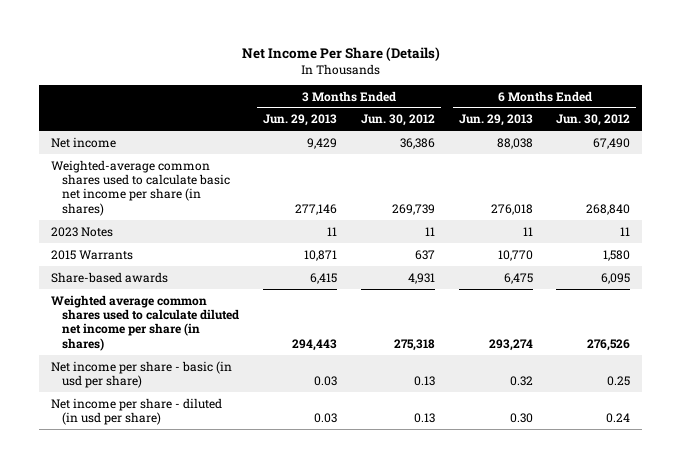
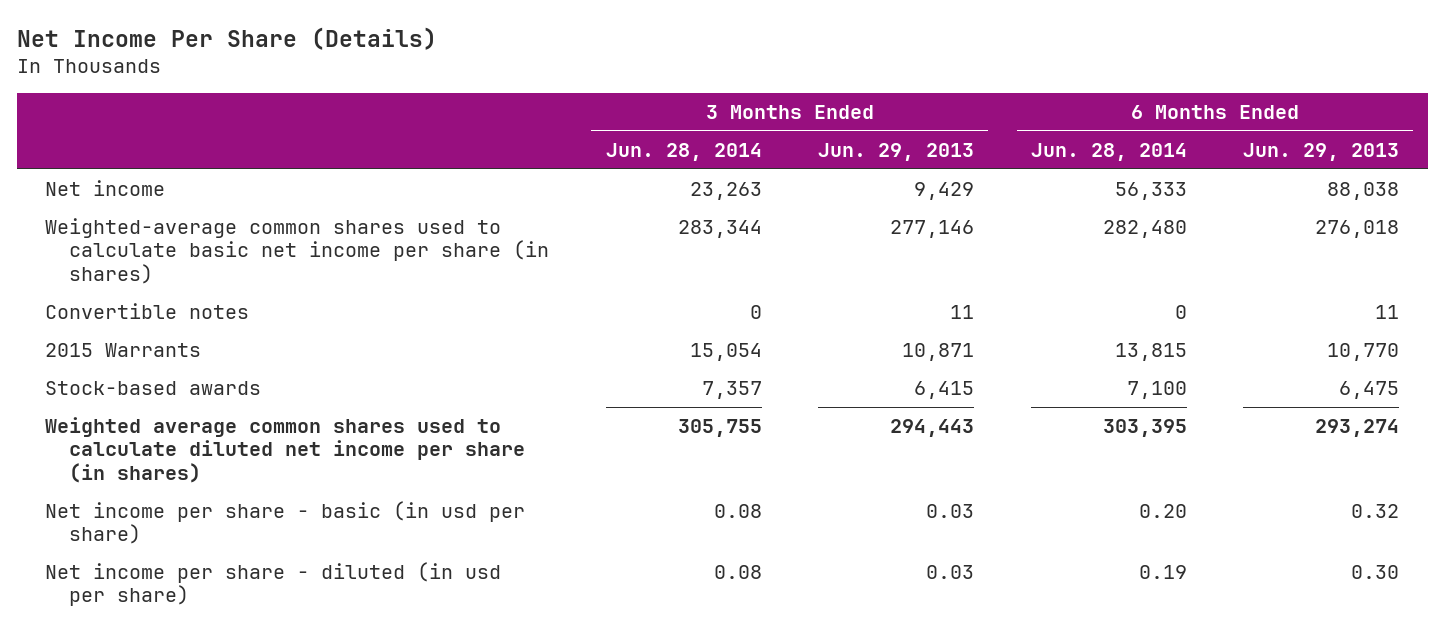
- | 3 Months Ended Jun. 29, 2013 | 3 Months Ended Jun. 30, 2012 | 6 Months Ended Jun. 29, 2013 | 6 Months Ended Jun. 30, 2012
+ | 3 Months Ended Jun. 28, 2014 | 3 Months Ended Jun. 29, 2013 | 6 Months Ended Jun. 28, 2014 | 6 Months Ended Jun. 29, 2013
- 2023 Notes | 11 | 11 | 11 | 11
+ Convertible notes | 0 | 11 | 0 | 11
- Share-based awards | 6,415 | 4,931 | 6,475 | 6,095
+ Stock-based awards | 7,357 | 6,415 | 7,100 | 6,475

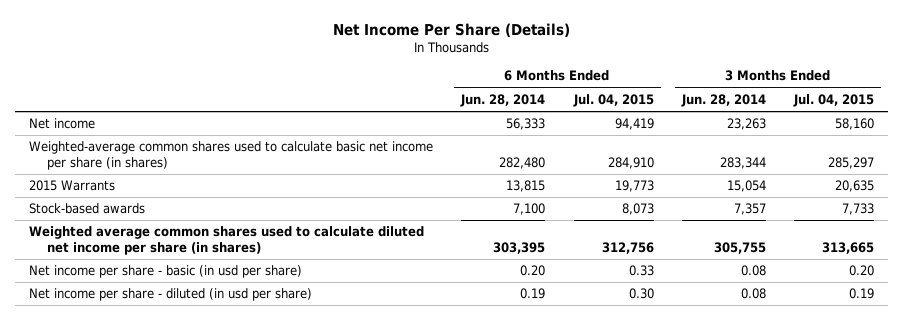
- | 3 Months Ended Jun. 28, 2014 | 3 Months Ended Jun. 29, 2013 | 6 Months Ended Jun. 28, 2014 | 6 Months Ended Jun. 29, 2013
+ | 6 Months Ended Jun. 28, 2014 | 6 Months Ended Jul. 04, 2015 | 3 Months Ended Jun. 28, 2014 | 3 Months Ended Jul. 04, 2015
- Convertible notes | 0 | 11 | 0 | 11

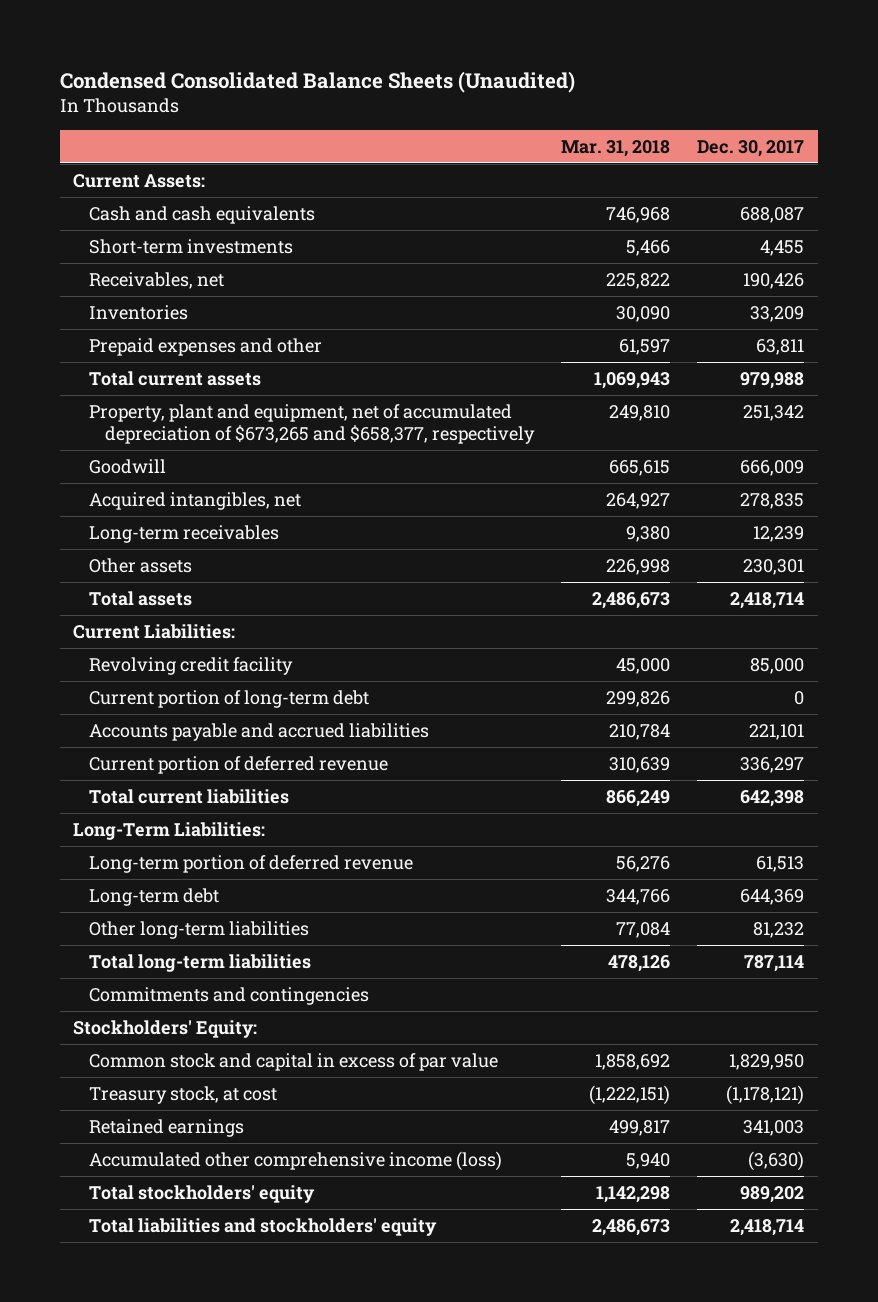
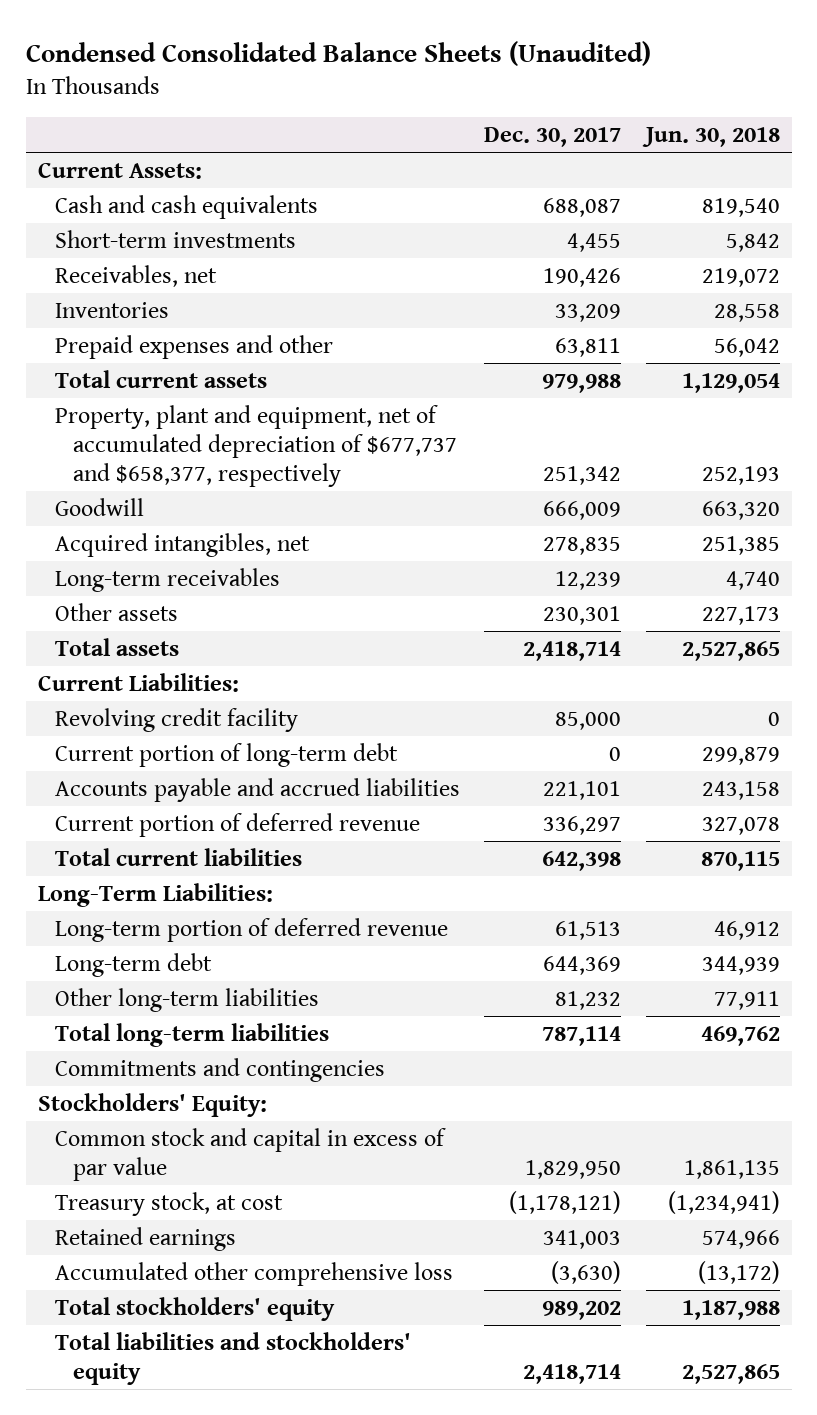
- | Mar. 31, 2018 | Dec. 30, 2017
+ | Dec. 30, 2017 | Jun. 30, 2018
- Property, plant and equipment, net of accumulated depreciation of $673,265 and $658,377, respectively | 249,810 | 251,342
+ Property, plant and equipment, net of accumulated depreciation of $677,737 and $658,377, respectively | 251,342 | 252,193
- Accumulated other comprehensive income (loss) | 5,940 | (3,630)
+ Accumulated other comprehensive loss | (3,630) | (13,172)

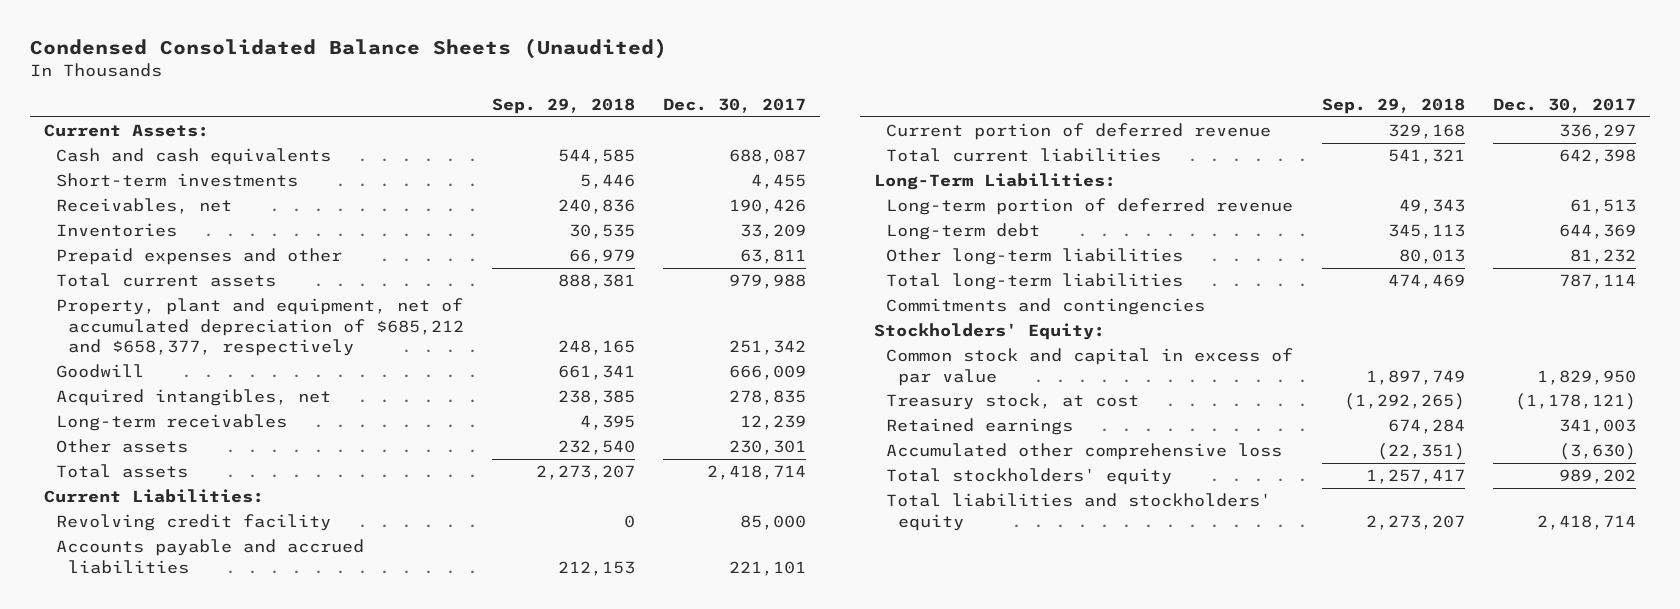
- | Dec. 30, 2017 | Jun. 30, 2018
+ | Sep. 29, 2018 | Dec. 30, 2017
- Property, plant and equipment, net of accumulated depreciation of $677,737 and $658,377, respectively | 251,342 | 252,193
+ Property, plant and equipment, net of accumulated depreciation of $685,212 and $658,377, respectively | 248,165 | 251,342
- Current portion of long-term debt | 0 | 299,879

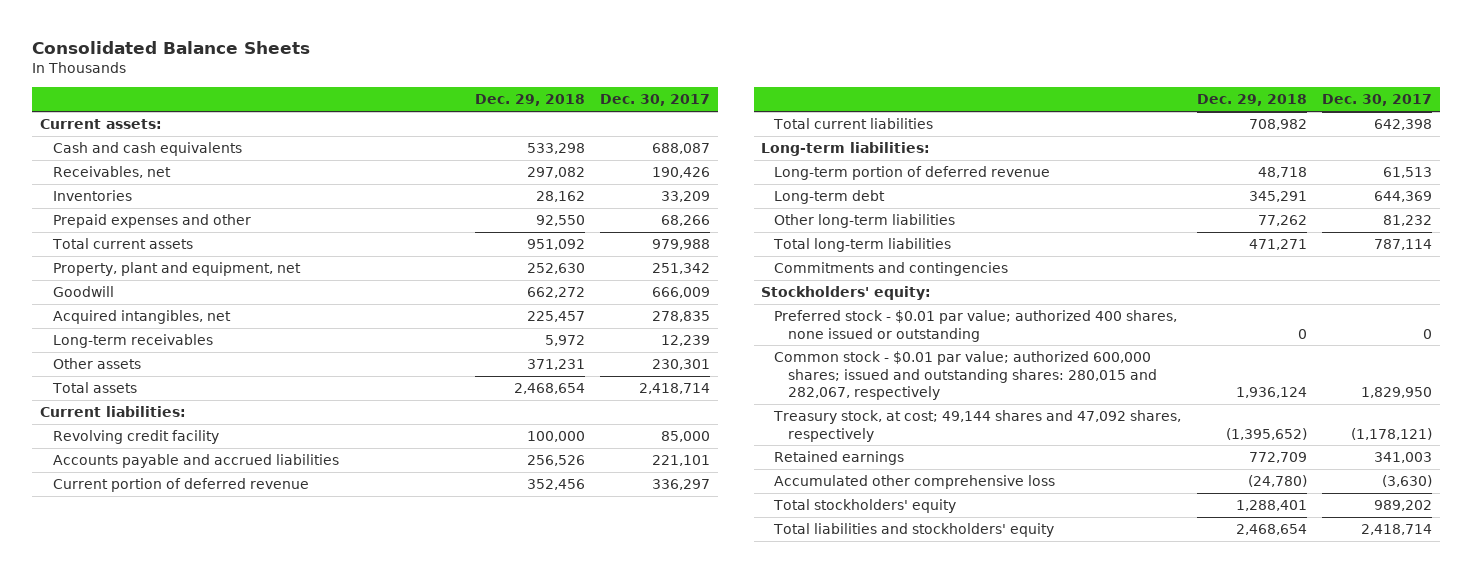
- Condensed Consolidated Balance Sheets (Unaudited)
+ Consolidated Balance Sheets
- | Sep. 29, 2018 | Dec. 30, 2017
+ | Dec. 29, 2018 | Dec. 30, 2017
- Current Assets:
+ Current assets:
- Short-term investments | 5,446 | 4,455
- Prepaid expenses and other | 66,979 | 63,811
+ Prepaid expenses and other | 92,550 | 68,266
- Property, plant and equipment, net of accumulated depreciation of $685,212 and $658,377, respectively | 248,165 | 251,342
+ Property, plant and equipment, net | 252,630 | 251,342
- Current Liabilities:
+ Current liabilities:
- Long-Term Liabilities:
+ Long-term liabilities:
- Stockholders' Equity:
- Common stock and capital in excess of par value | 1,897,749 | 1,829,950
- Treasury stock, at cost | (1,292,265) | (1,178,121)
+ Stockholders' equity:
+ Preferred stock - $0.01 par value; authorized 400 shares, none issued or outstanding | 0 | 0
+ Common stock - $0.01 par value; authorized 600,000 shares; issued and outstanding shares: 280,015 and 282,067, respectively | 1,936,124 | 1,829,950
+ Treasury stock, at cost; 49,144 shares and 47,092 shares, respectively | (1,395,652) | (1,178,121)

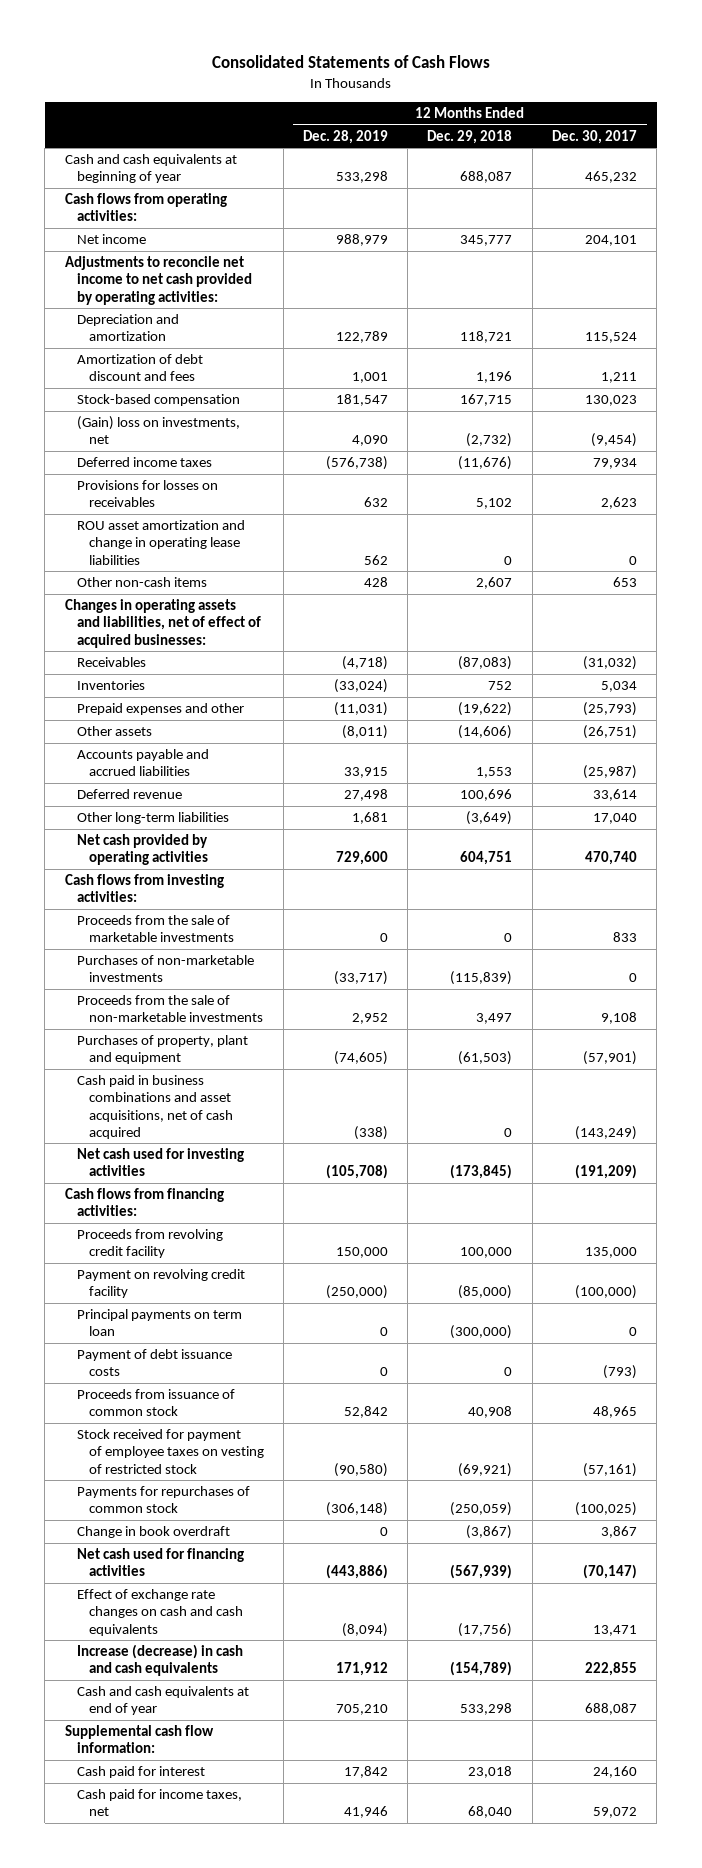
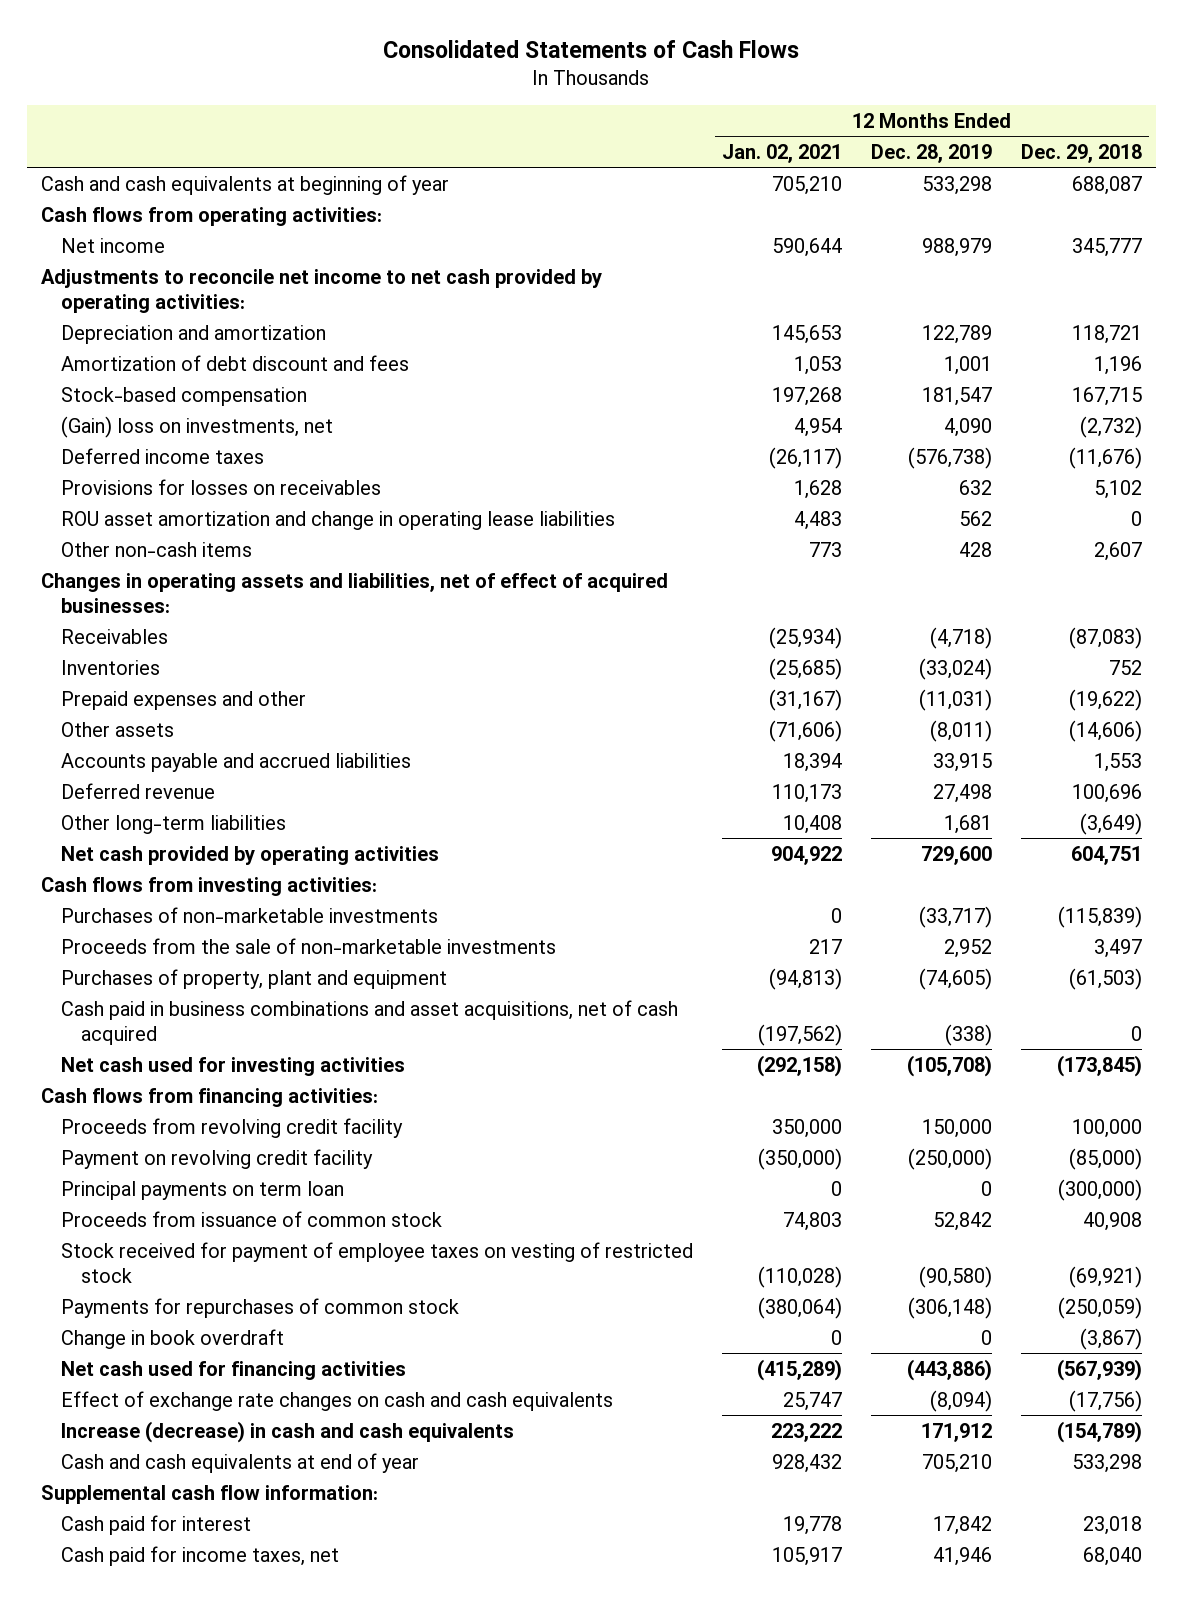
- | 12 Months Ended Dec. 28, 2019 | 12 Months Ended Dec. 29, 2018 | 12 Months Ended Dec. 30, 2017
+ | 12 Months Ended Jan. 02, 2021 | 12 Months Ended Dec. 28, 2019 | 12 Months Ended Dec. 29, 2018
- Proceeds from the sale of marketable investments | 0 | 0 | 833
- Payment of debt issuance costs | 0 | 0 | (793)

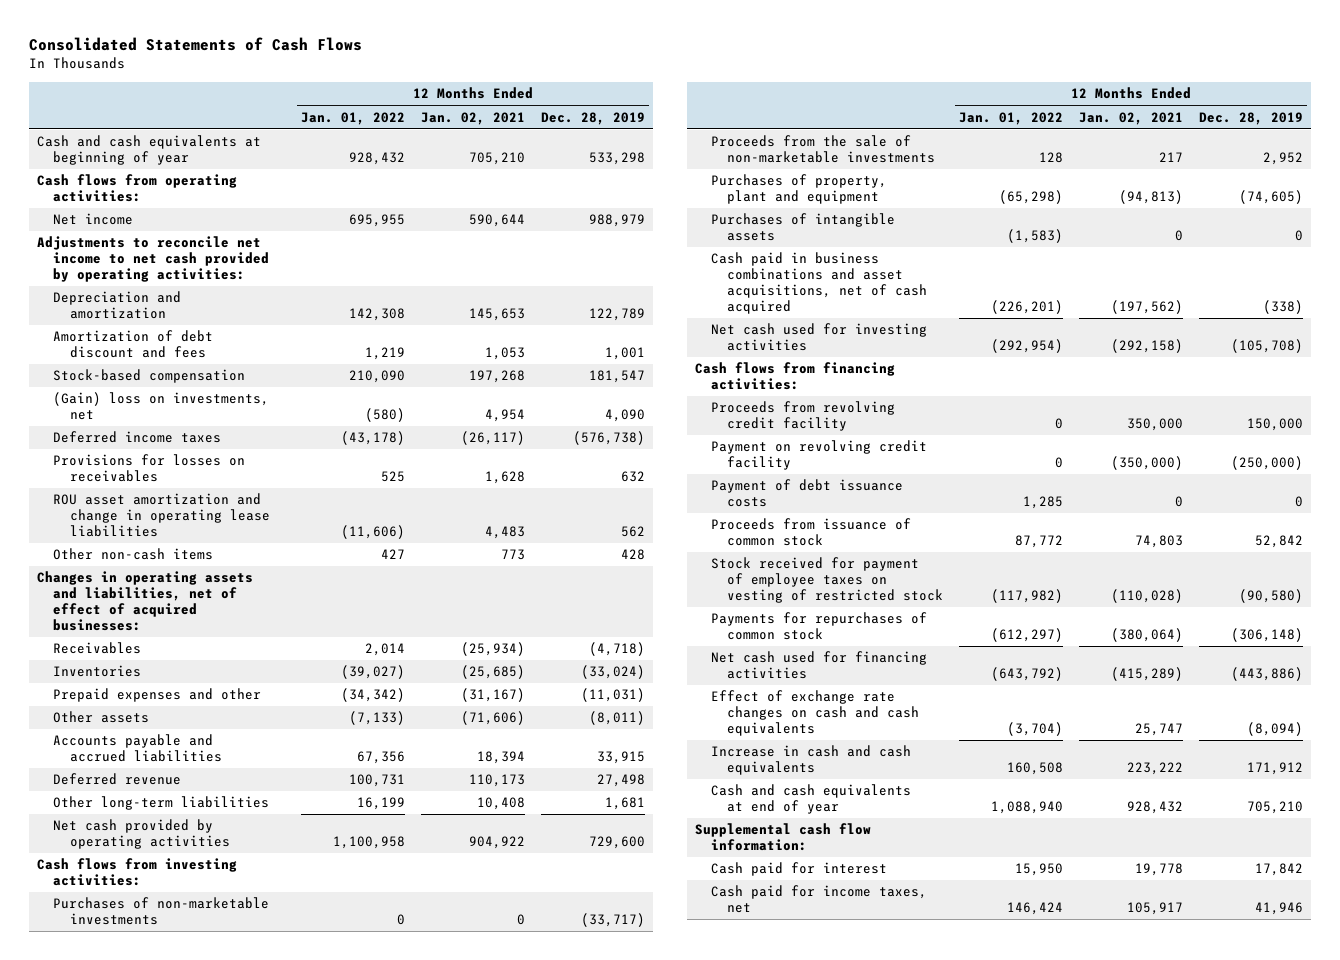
- | 12 Months Ended Jan. 02, 2021 | 12 Months Ended Dec. 28, 2019 | 12 Months Ended Dec. 29, 2018
+ | 12 Months Ended Jan. 01, 2022 | 12 Months Ended Jan. 02, 2021 | 12 Months Ended Dec. 28, 2019
+ Purchases of intangible assets | (1,583) | 0 | 0
- Principal payments on term loan | 0 | 0 | (300,000)
+ Payment of debt issuance costs | 1,285 | 0 | 0
- Change in book overdraft | 0 | 0 | (3,867)
- Increase (decrease) in cash and cash equivalents | 223,222 | 171,912 | (154,789)
+ Increase in cash and cash equivalents | 160,508 | 223,222 | 171,912

